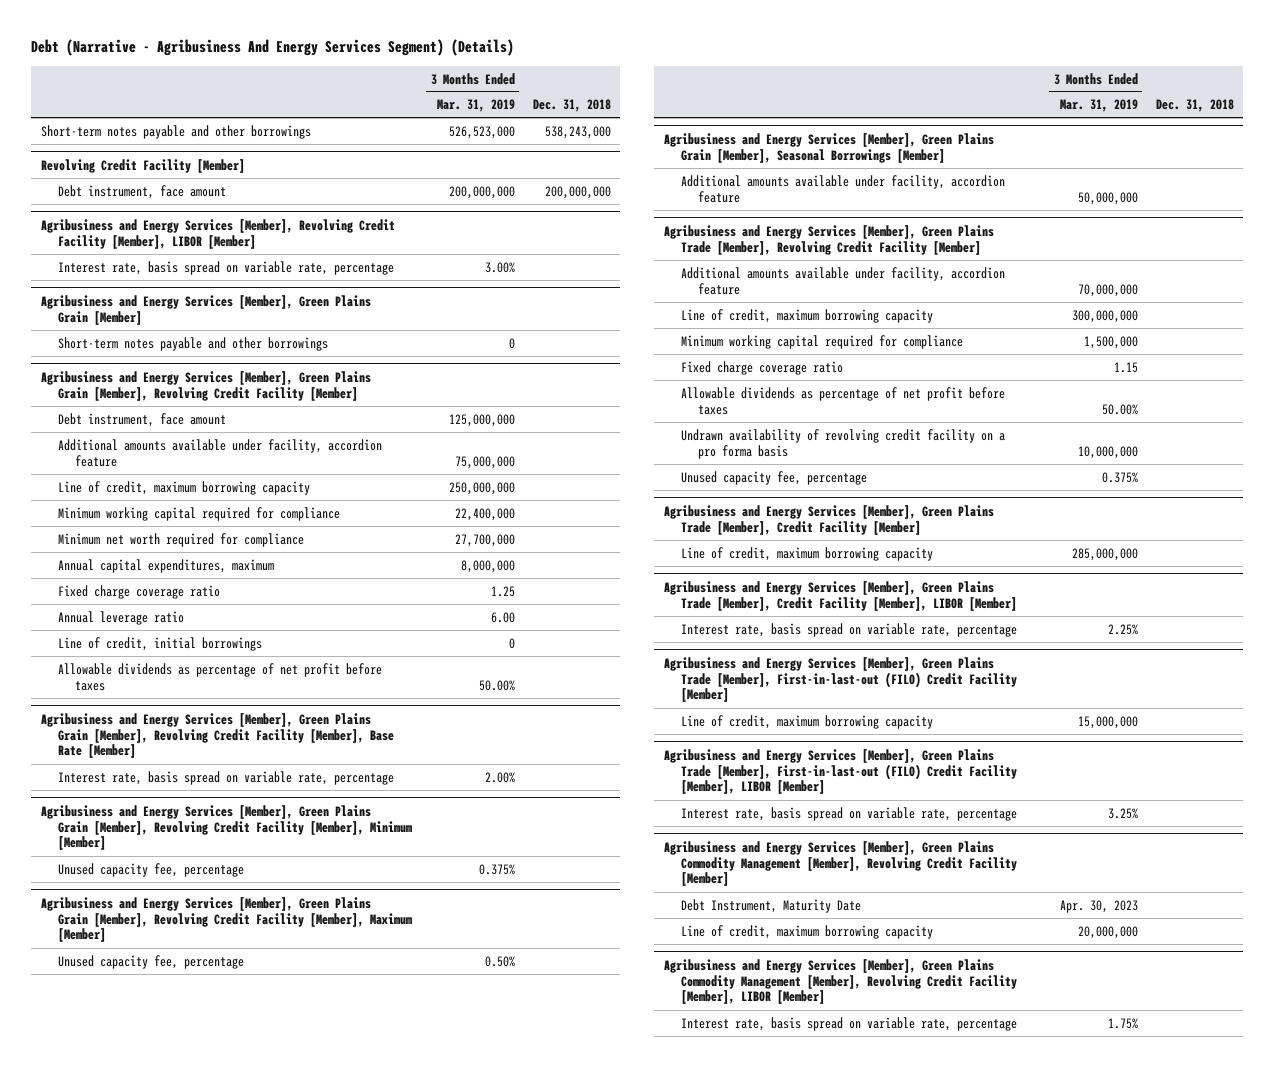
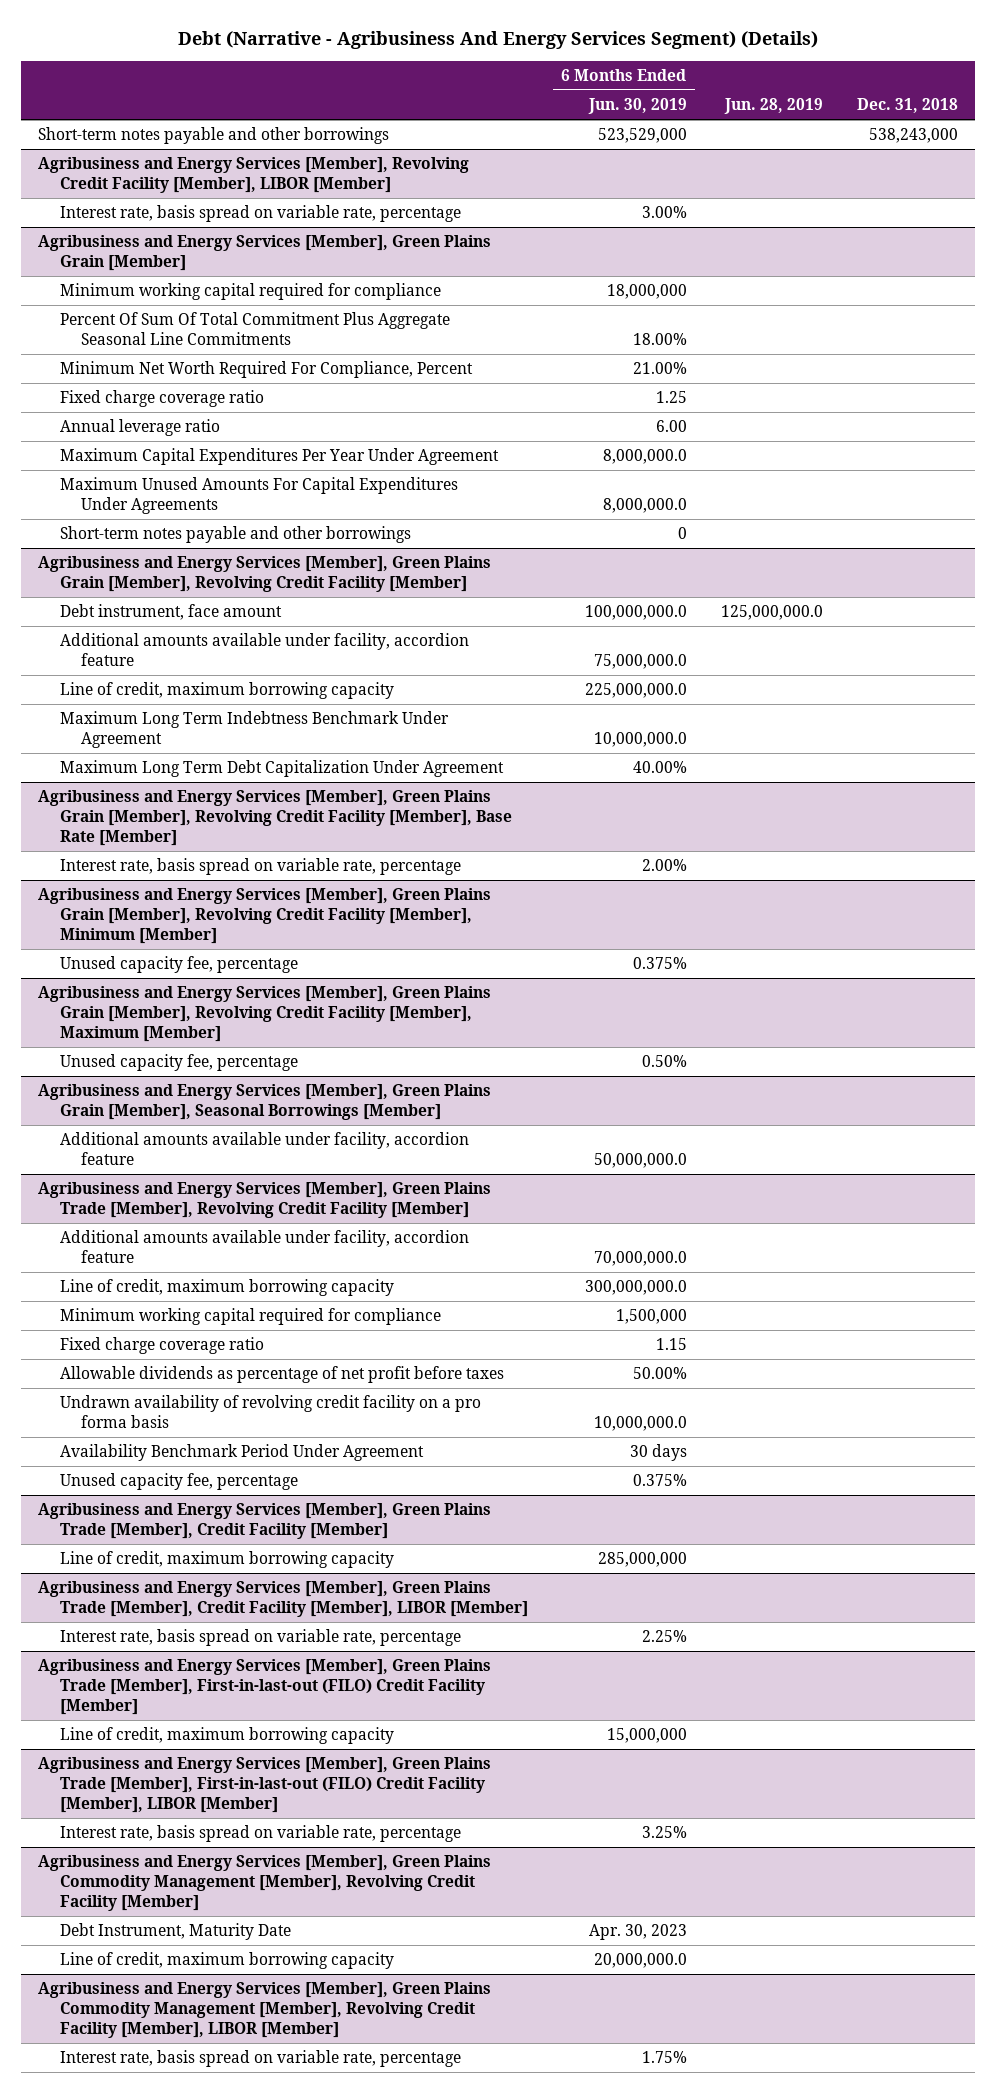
- | 3 Months Ended Mar. 31, 2019 | Dec. 31, 2018
+ | 6 Months Ended Jun. 30, 2019 | Jun. 28, 2019 | Dec. 31, 2018
- Revolving Credit Facility [Member]
- Debt instrument, face amount | 200,000,000 | 200,000,000
@ Agribusiness and Energy Services [Member], Green Plains Grain [Member]
+ Minimum working capital required for compliance | 18,000,000 | |
+ Percent Of Sum Of Total Commitment Plus Aggregate Seasonal Line Commitments | 18.00% | |
+ Minimum Net Worth Required For Compliance, Percent | 21.00% | |
+ Fixed charge coverage ratio | 1.25 | |
+ Annual leverage ratio | 6.00 | |
+ Maximum Capital Expenditures Per Year Under Agreement | 8,000,000.0 | |
+ Maximum Unused Amounts For Capital Expenditures Under Agreements | 8,000,000.0 | |
@ Agribusiness and Energy Services [Member], Green Plains Grain [Member], Revolving Credit Facility [Member]
- Minimum working capital required for compliance | 22,400,000 |
- Minimum net worth required for compliance | 27,700,000 |
- Annual capital expenditures, maximum | 8,000,000 |
- Fixed charge coverage ratio | 1.25 |
- Annual leverage ratio | 6.00 |
- Line of credit, initial borrowings | 0 |
- Allowable dividends as percentage of net profit before taxes | 50.00% |
+ Maximum Long Term Indebtness Benchmark Under Agreement | 10,000,000.0 | |
+ Maximum Long Term Debt Capitalization Under Agreement | 40.00% | |
@ Agribusiness and Energy Services [Member], Green Plains Trade [Member], Revolving Credit Facility [Member]
+ Availability Benchmark Period Under Agreement | 30 days | |

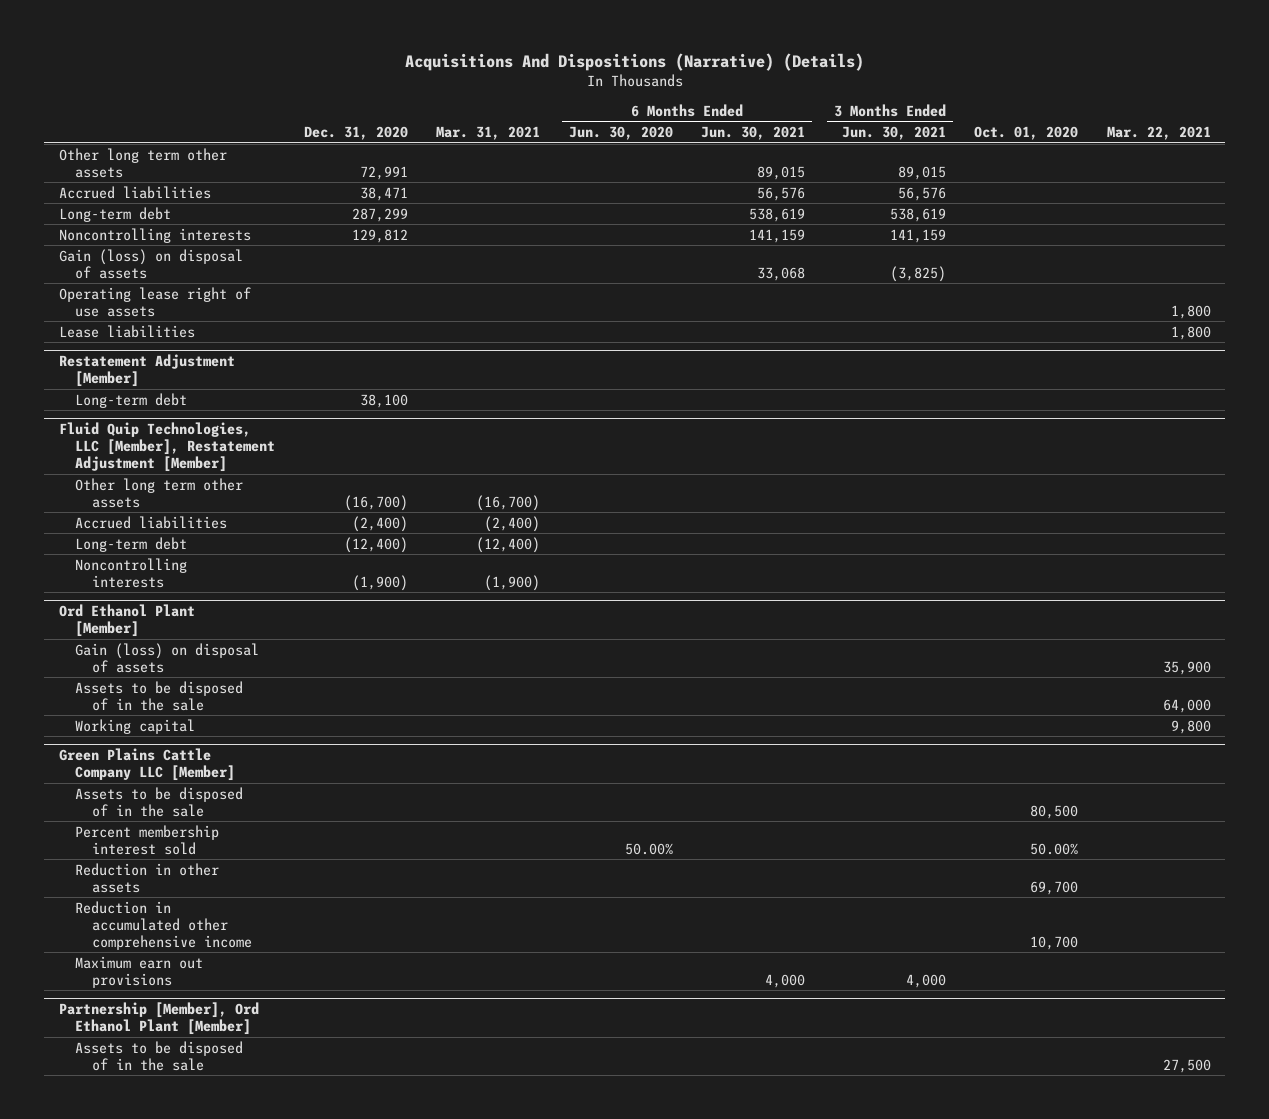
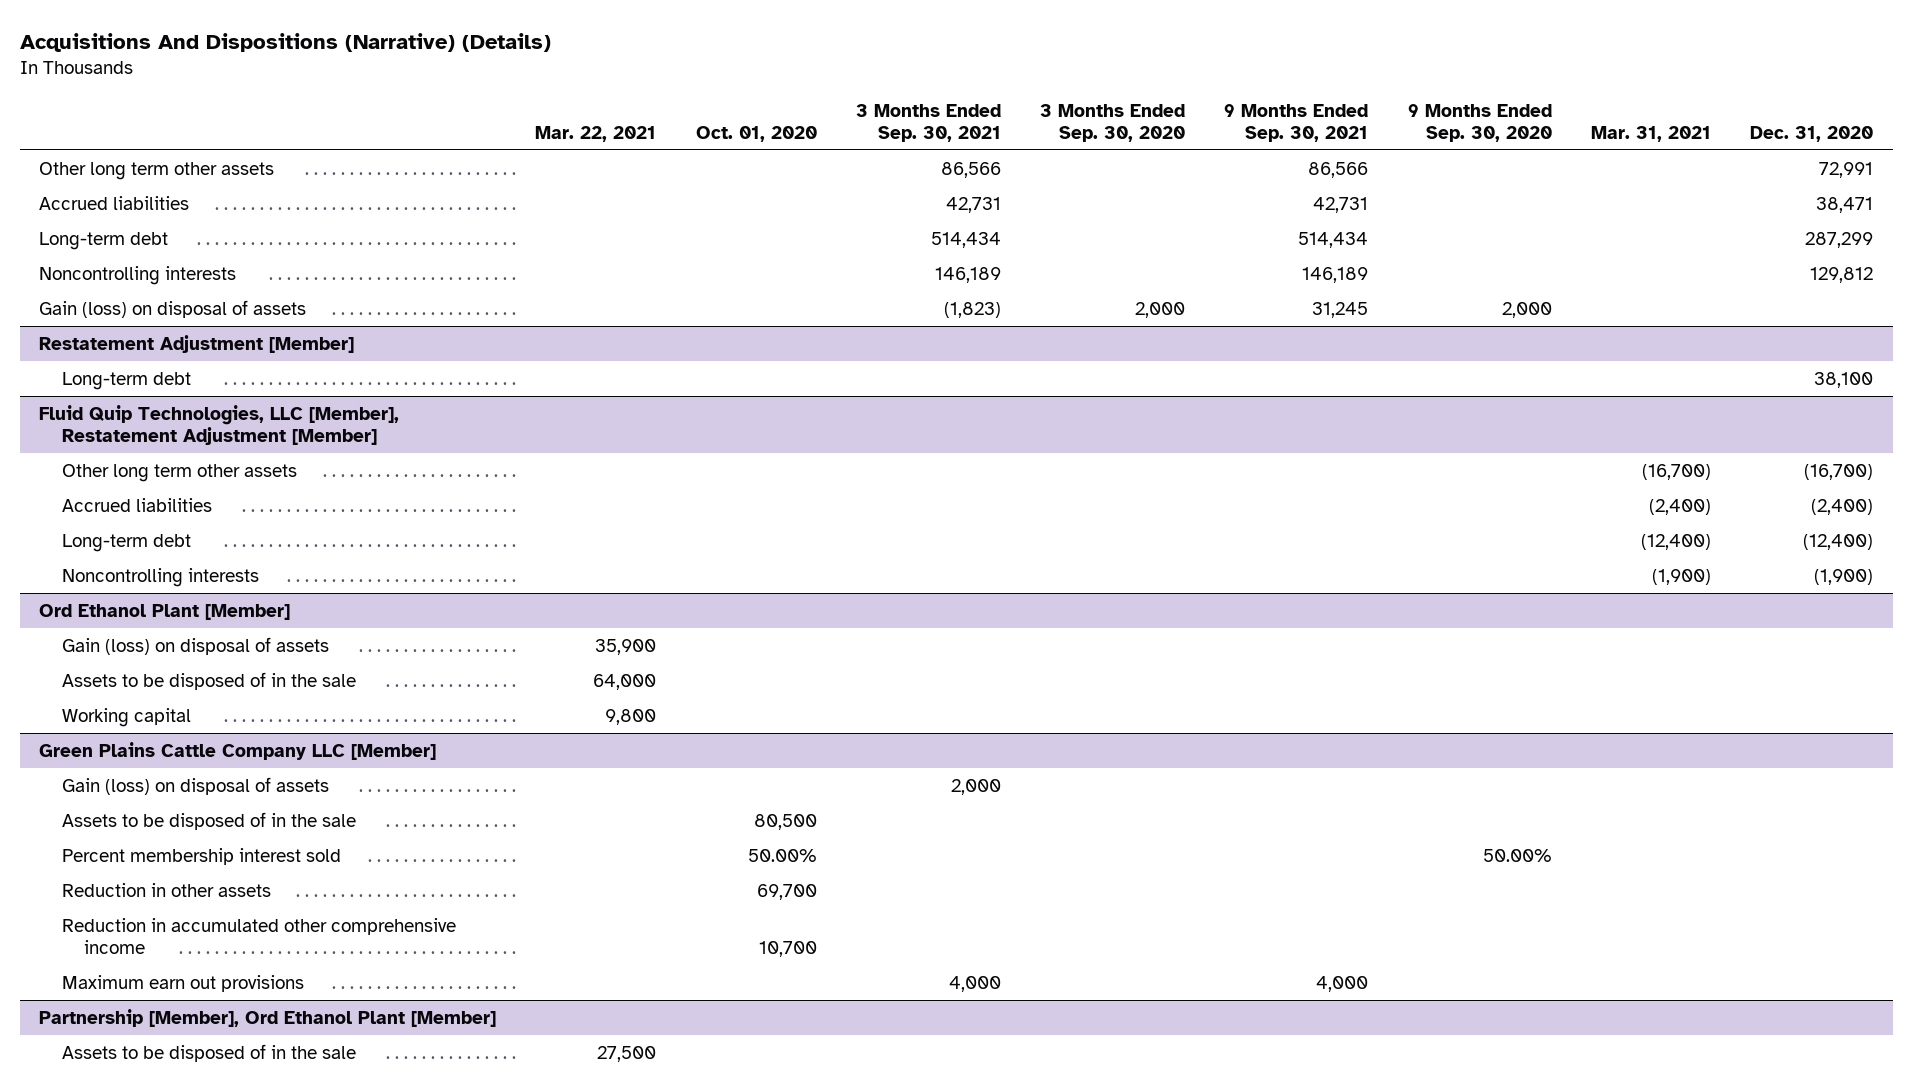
- | Dec. 31, 2020 | Mar. 31, 2021 | 6 Months Ended Jun. 30, 2020 | 6 Months Ended Jun. 30, 2021 | 3 Months Ended Jun. 30, 2021 | Oct. 01, 2020 | Mar. 22, 2021
+ | Mar. 22, 2021 | Oct. 01, 2020 | 3 Months Ended Sep. 30, 2021 | 3 Months Ended Sep. 30, 2020 | 9 Months Ended Sep. 30, 2021 | 9 Months Ended Sep. 30, 2020 | Mar. 31, 2021 | Dec. 31, 2020
- Operating lease right of use assets | | | | | | | 1,800
- Lease liabilities | | | | | | | 1,800
@ Green Plains Cattle Company LLC [Member]
+ Gain (loss) on disposal of assets | | | 2,000 | | | | |

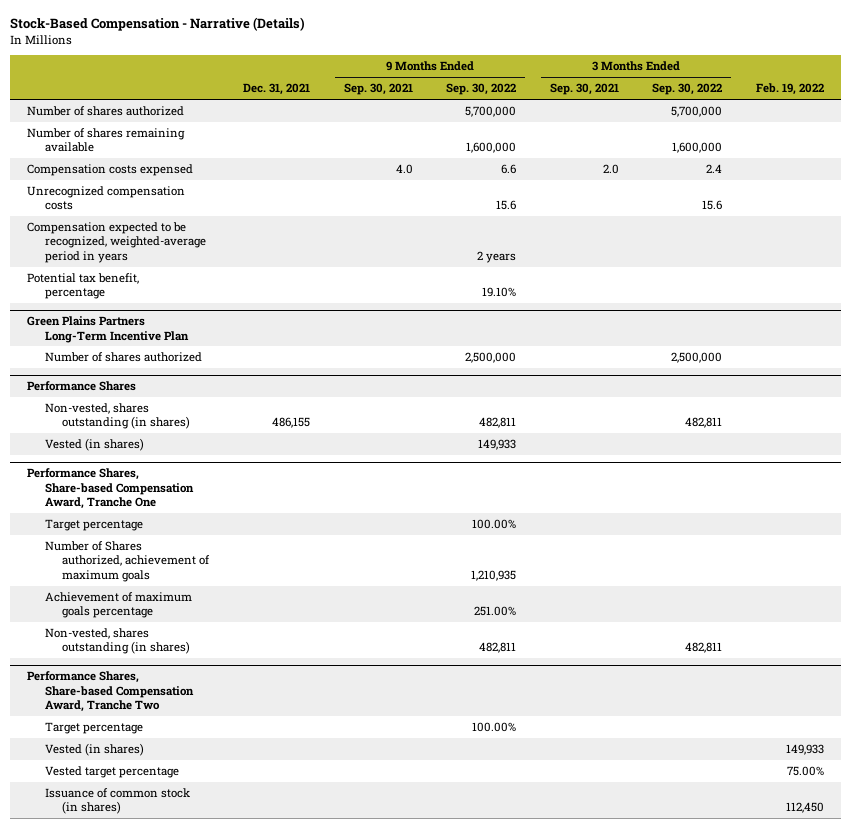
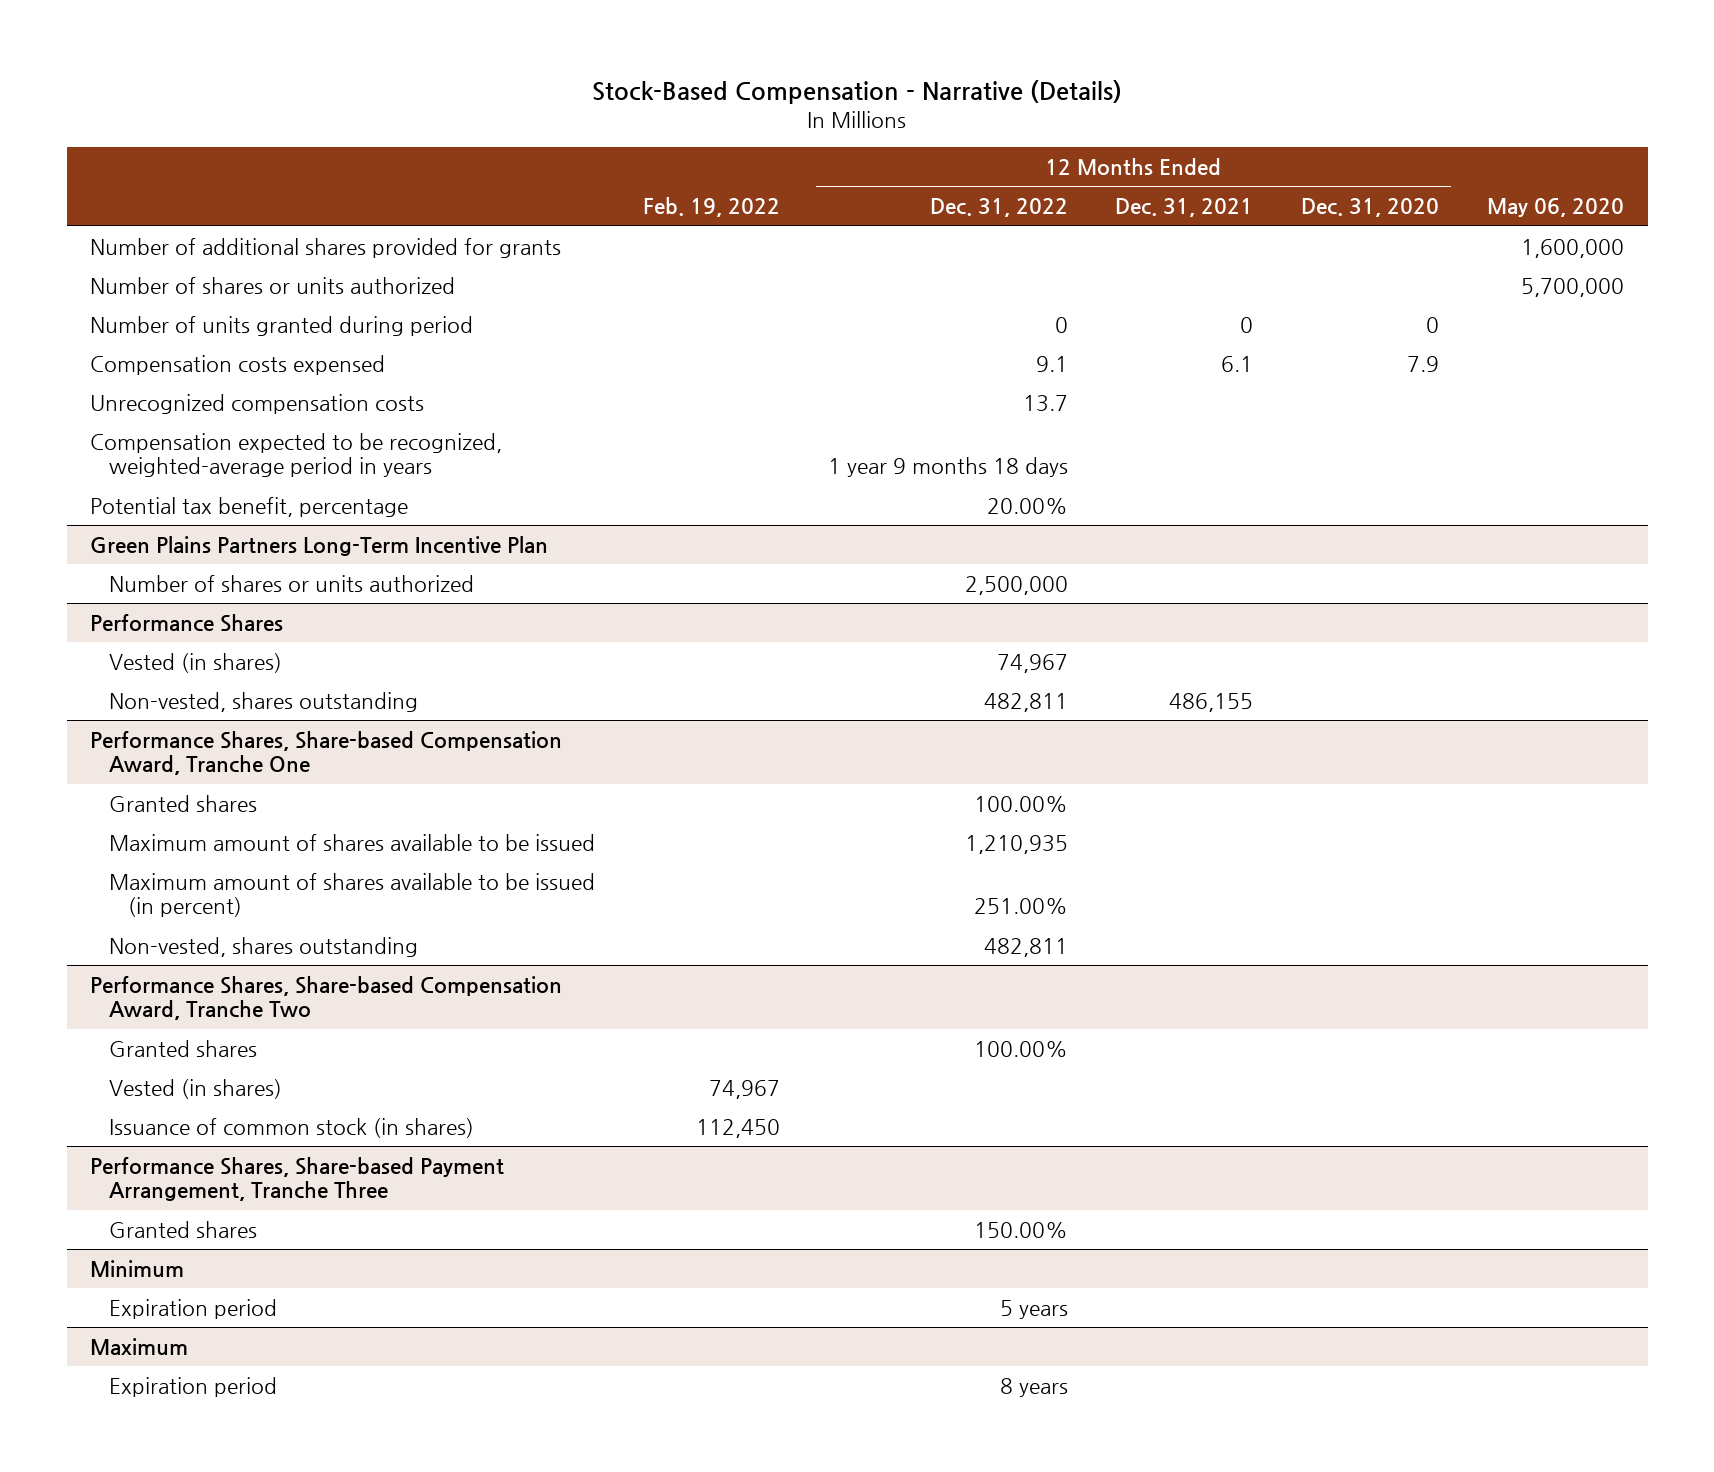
- | Dec. 31, 2021 | 9 Months Ended Sep. 30, 2021 | 9 Months Ended Sep. 30, 2022 | 3 Months Ended Sep. 30, 2021 | 3 Months Ended Sep. 30, 2022 | Feb. 19, 2022
+ | Feb. 19, 2022 | 12 Months Ended Dec. 31, 2022 | 12 Months Ended Dec. 31, 2021 | 12 Months Ended Dec. 31, 2020 | May 06, 2020
- Number of shares authorized | | | 5,700,000 | | 5,700,000 |
- Number of shares remaining available | | | 1,600,000 | | 1,600,000 |
+ Number of additional shares provided for grants | | | | | 1,600,000
+ Number of shares or units authorized | | | | | 5,700,000
+ Number of units granted during period | | 0 | 0 | 0 |
@ Green Plains Partners Long-Term Incentive Plan
- Number of shares authorized | | | 2,500,000 | | 2,500,000 |
+ Number of shares or units authorized | | 2,500,000 | | |
@ Performance Shares
- Non-vested, shares outstanding (in shares) | 486,155 | | 482,811 | | 482,811 |
+ Non-vested, shares outstanding | | 482,811 | 486,155 | |
@ Performance Shares, Share-based Compensation Award, Tranche One
- Target percentage | | | 100.00% | | |
- Number of Shares authorized, achievement of maximum goals | | | 1,210,935 | | |
- Achievement of maximum goals percentage | | | 251.00% | | |
- Non-vested, shares outstanding (in shares) | | | 482,811 | | 482,811 |
+ Granted shares | | 100.00% | | |
+ Maximum amount of shares available to be issued | | 1,210,935 | | |
+ Maximum amount of shares available to be issued (in percent) | | 251.00% | | |
+ Non-vested, shares outstanding | | 482,811 | | |
@ Performance Shares, Share-based Compensation Award, Tranche Two
- Target percentage | | | 100.00% | | |
- Vested (in shares) | | | | | | 149,933
- Vested target percentage | | | | | | 75.00%
+ Granted shares | | 100.00% | | |
+ Vested (in shares) | 74,967 | | | |
+ Performance Shares, Share-based Payment Arrangement, Tranche Three
+ Granted shares | | 150.00% | | |
+ Minimum
+ Expiration period | | 5 years | | |
+ Maximum
+ Expiration period | | 8 years | | |

